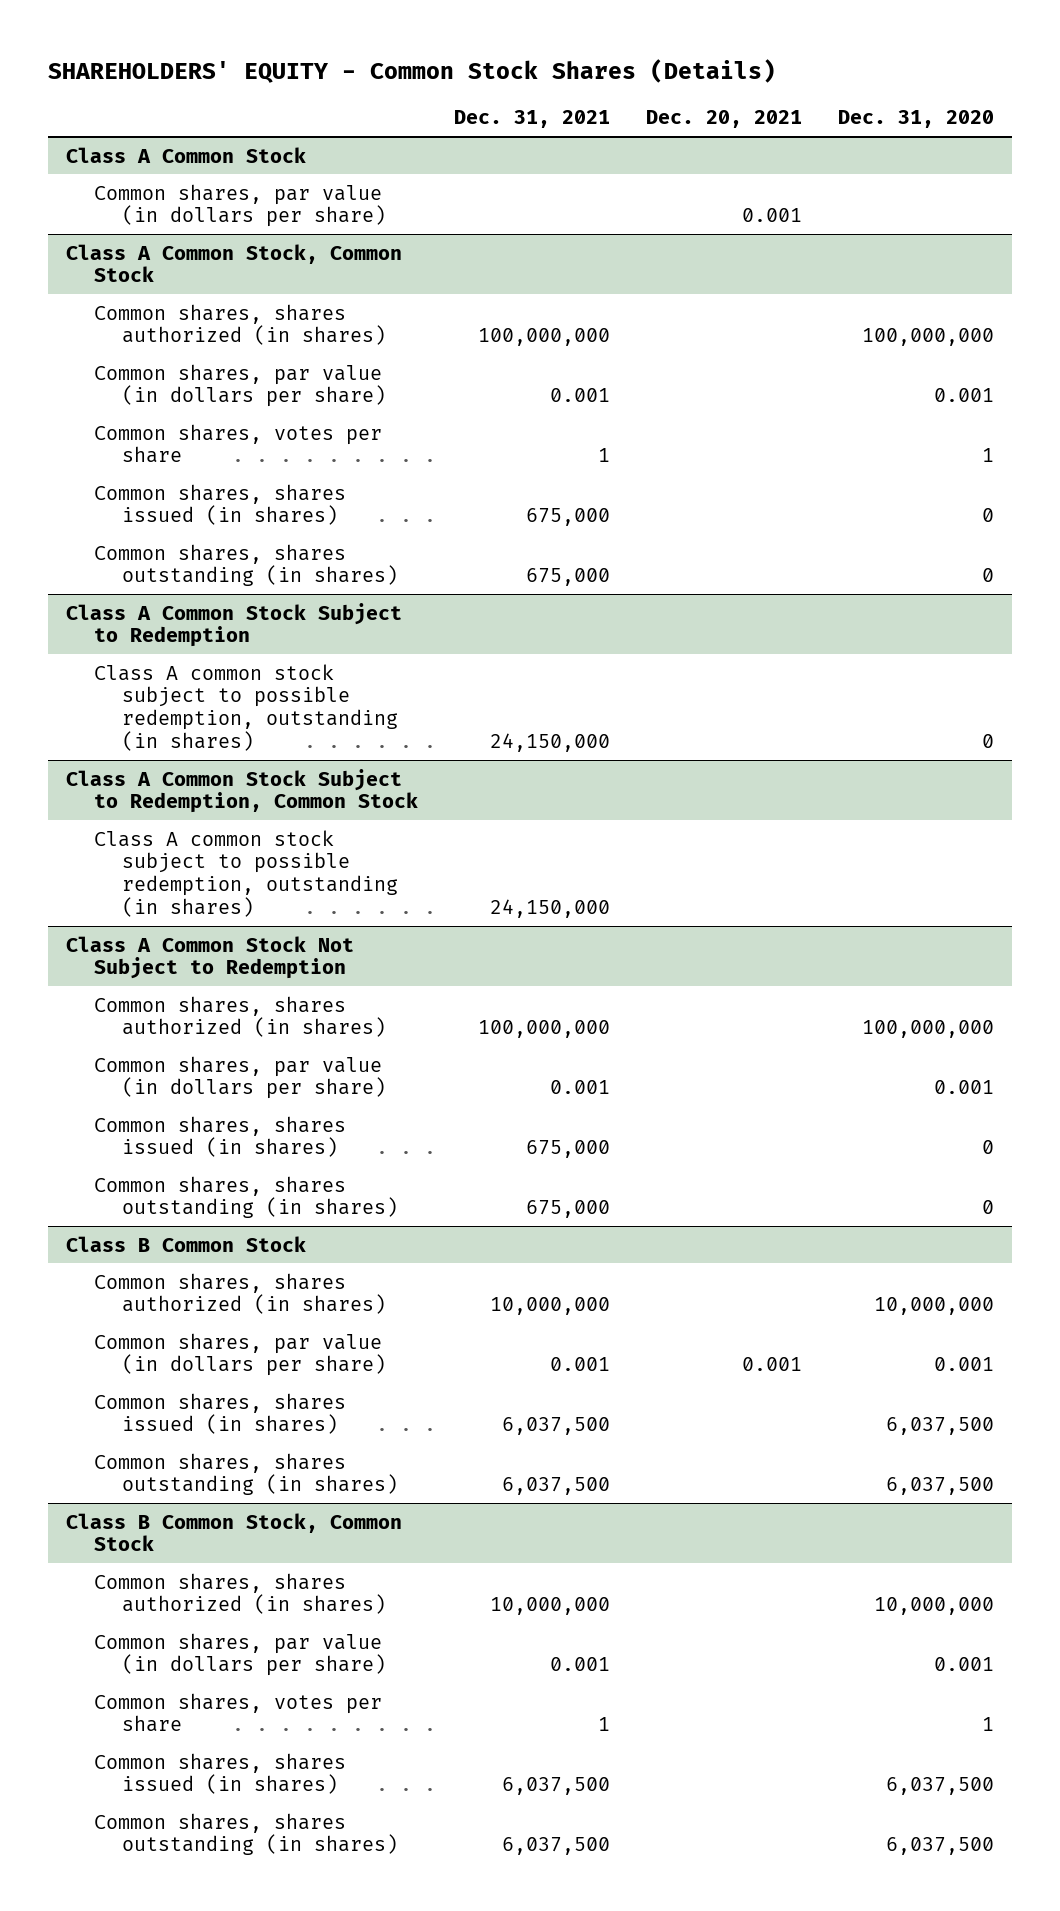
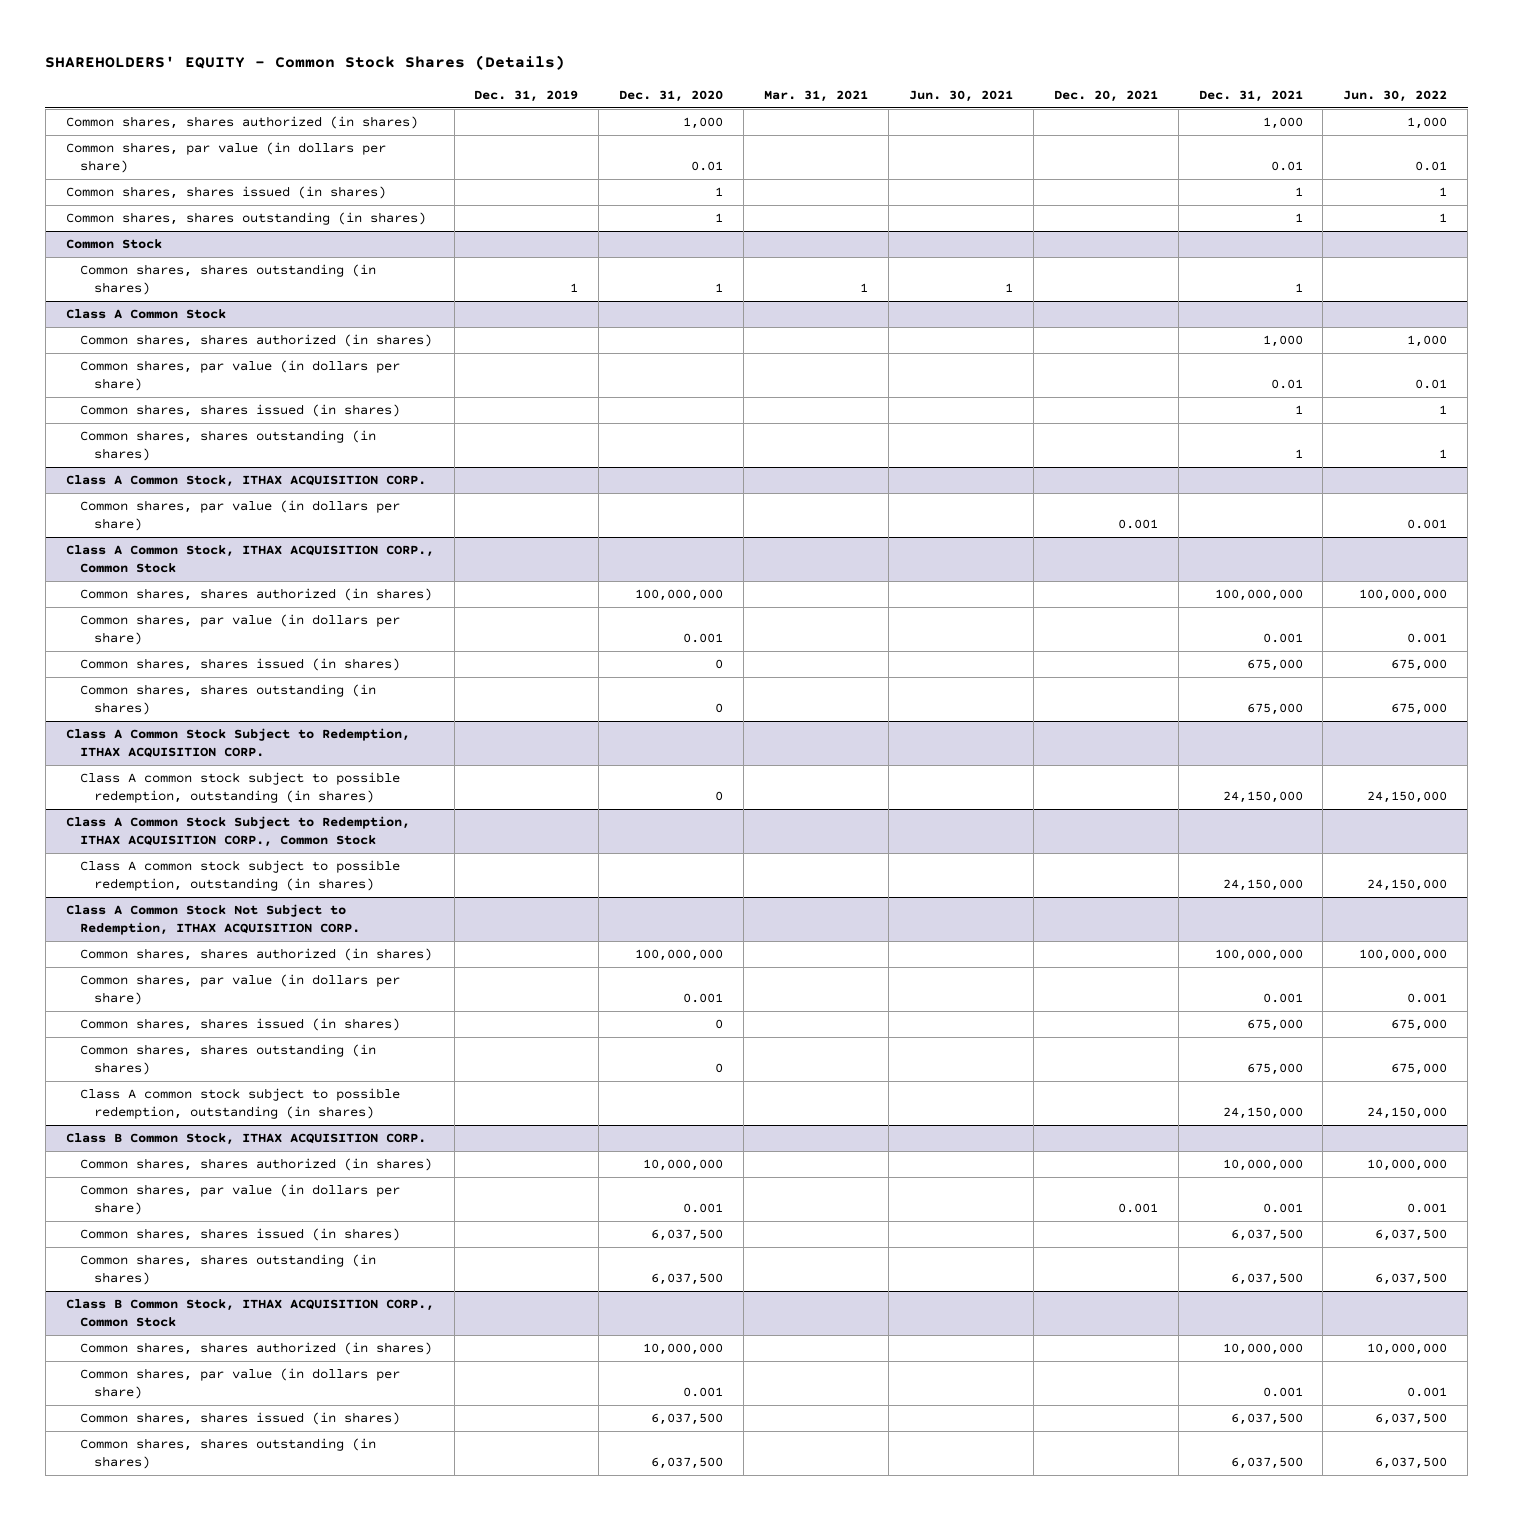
- | Dec. 31, 2021 | Dec. 20, 2021 | Dec. 31, 2020
+ | Dec. 31, 2019 | Dec. 31, 2020 | Mar. 31, 2021 | Jun. 30, 2021 | Dec. 20, 2021 | Dec. 31, 2021 | Jun. 30, 2022
+ Common shares, shares authorized (in shares) | | 1,000 | | | | 1,000 | 1,000
+ Common shares, par value (in dollars per share) | | 0.01 | | | | 0.01 | 0.01
+ Common shares, shares issued (in shares) | | 1 | | | | 1 | 1
+ Common shares, shares outstanding (in shares) | | 1 | | | | 1 | 1
+ Common Stock
+ Common shares, shares outstanding (in shares) | 1 | 1 | 1 | 1 | | 1 |
@ Class A Common Stock
+ Common shares, shares authorized (in shares) | | | | | | 1,000 | 1,000
+ Common shares, par value (in dollars per share) | | | | | | 0.01 | 0.01
+ Common shares, shares issued (in shares) | | | | | | 1 | 1
+ Common shares, shares outstanding (in shares) | | | | | | 1 | 1
+ Class A Common Stock, ITHAX ACQUISITION CORP.
- Class A Common Stock, Common Stock
+ Class A Common Stock, ITHAX ACQUISITION CORP., Common Stock
- Common shares, votes per share | 1 | | 1
- Class A Common Stock Subject to Redemption
+ Class A Common Stock Subject to Redemption, ITHAX ACQUISITION CORP.
- Class A Common Stock Subject to Redemption, Common Stock
+ Class A Common Stock Subject to Redemption, ITHAX ACQUISITION CORP., Common Stock
- Class A Common Stock Not Subject to Redemption
+ Class A Common Stock Not Subject to Redemption, ITHAX ACQUISITION CORP.
- Class B Common Stock
+ Class A common stock subject to possible redemption, outstanding (in shares) | | | | | | 24,150,000 | 24,150,000
+ Class B Common Stock, ITHAX ACQUISITION CORP.
- Class B Common Stock, Common Stock
+ Class B Common Stock, ITHAX ACQUISITION CORP., Common Stock
- Common shares, votes per share | 1 | | 1

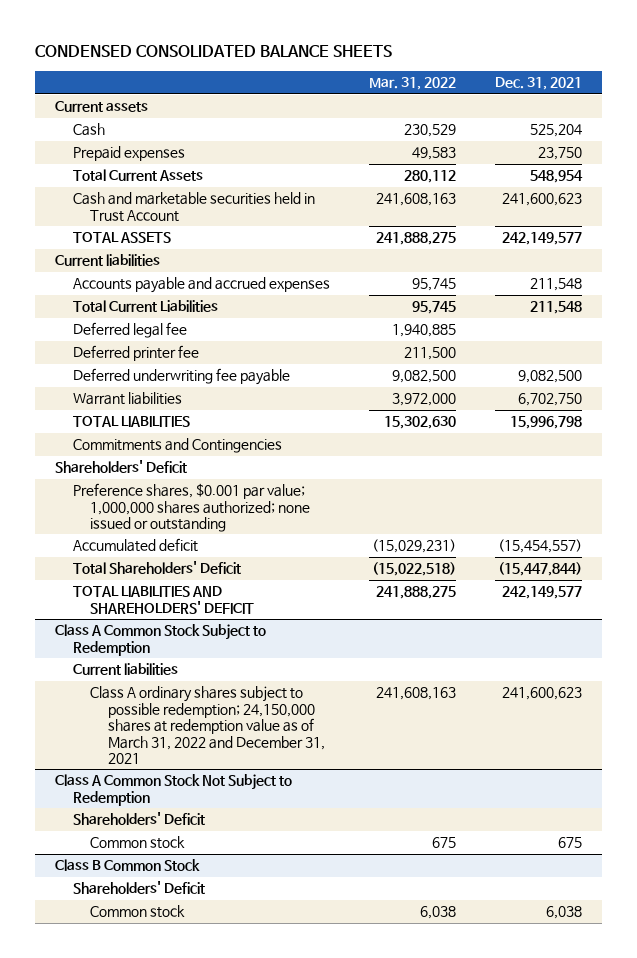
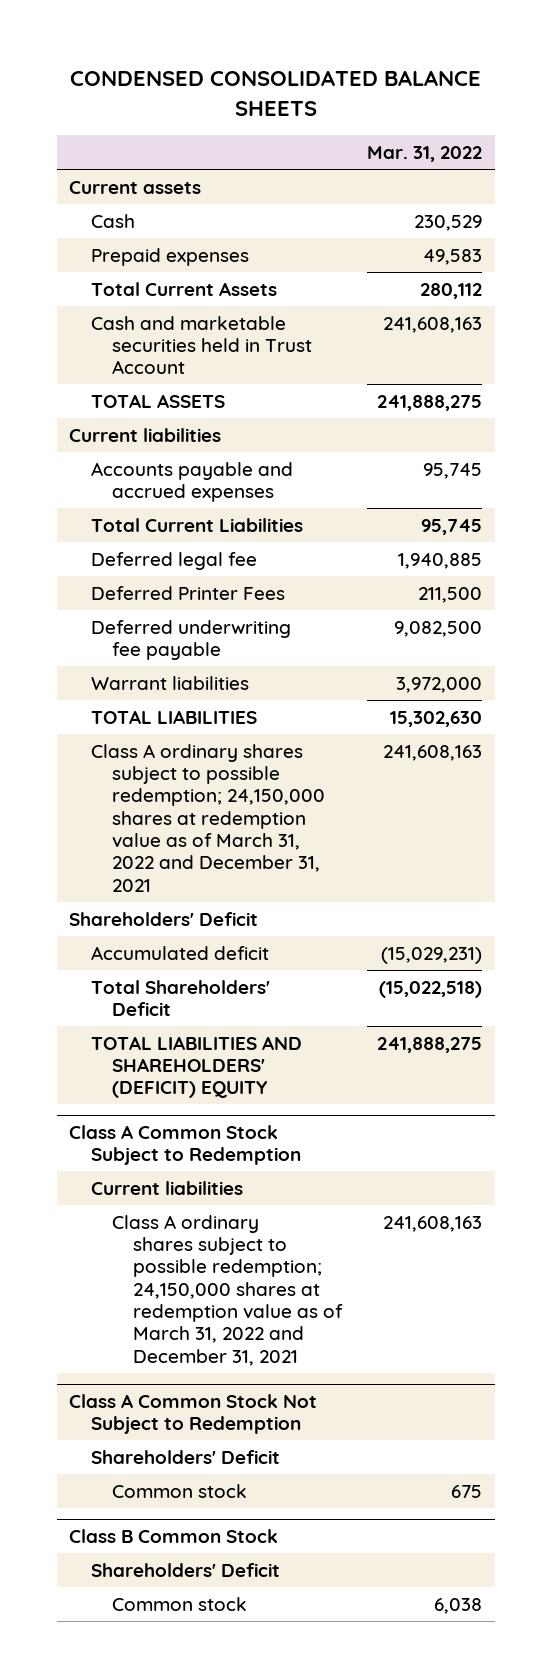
- | Mar. 31, 2022 | Dec. 31, 2021
+ | Mar. 31, 2022
- Deferred printer fee | 211,500 |
+ Deferred Printer Fees | 211,500
- Commitments and Contingencies
+ Class A ordinary shares subject to possible redemption; 24,150,000 shares at redemption value as of March 31, 2022 and December 31, 2021 | 241,608,163
- Preference shares, $0.001 par value; 1,000,000 shares authorized; none issued or outstanding
- TOTAL LIABILITIES AND SHAREHOLDERS' DEFICIT | 241,888,275 | 242,149,577
+ TOTAL LIABILITIES AND SHAREHOLDERS' (DEFICIT) EQUITY | 241,888,275

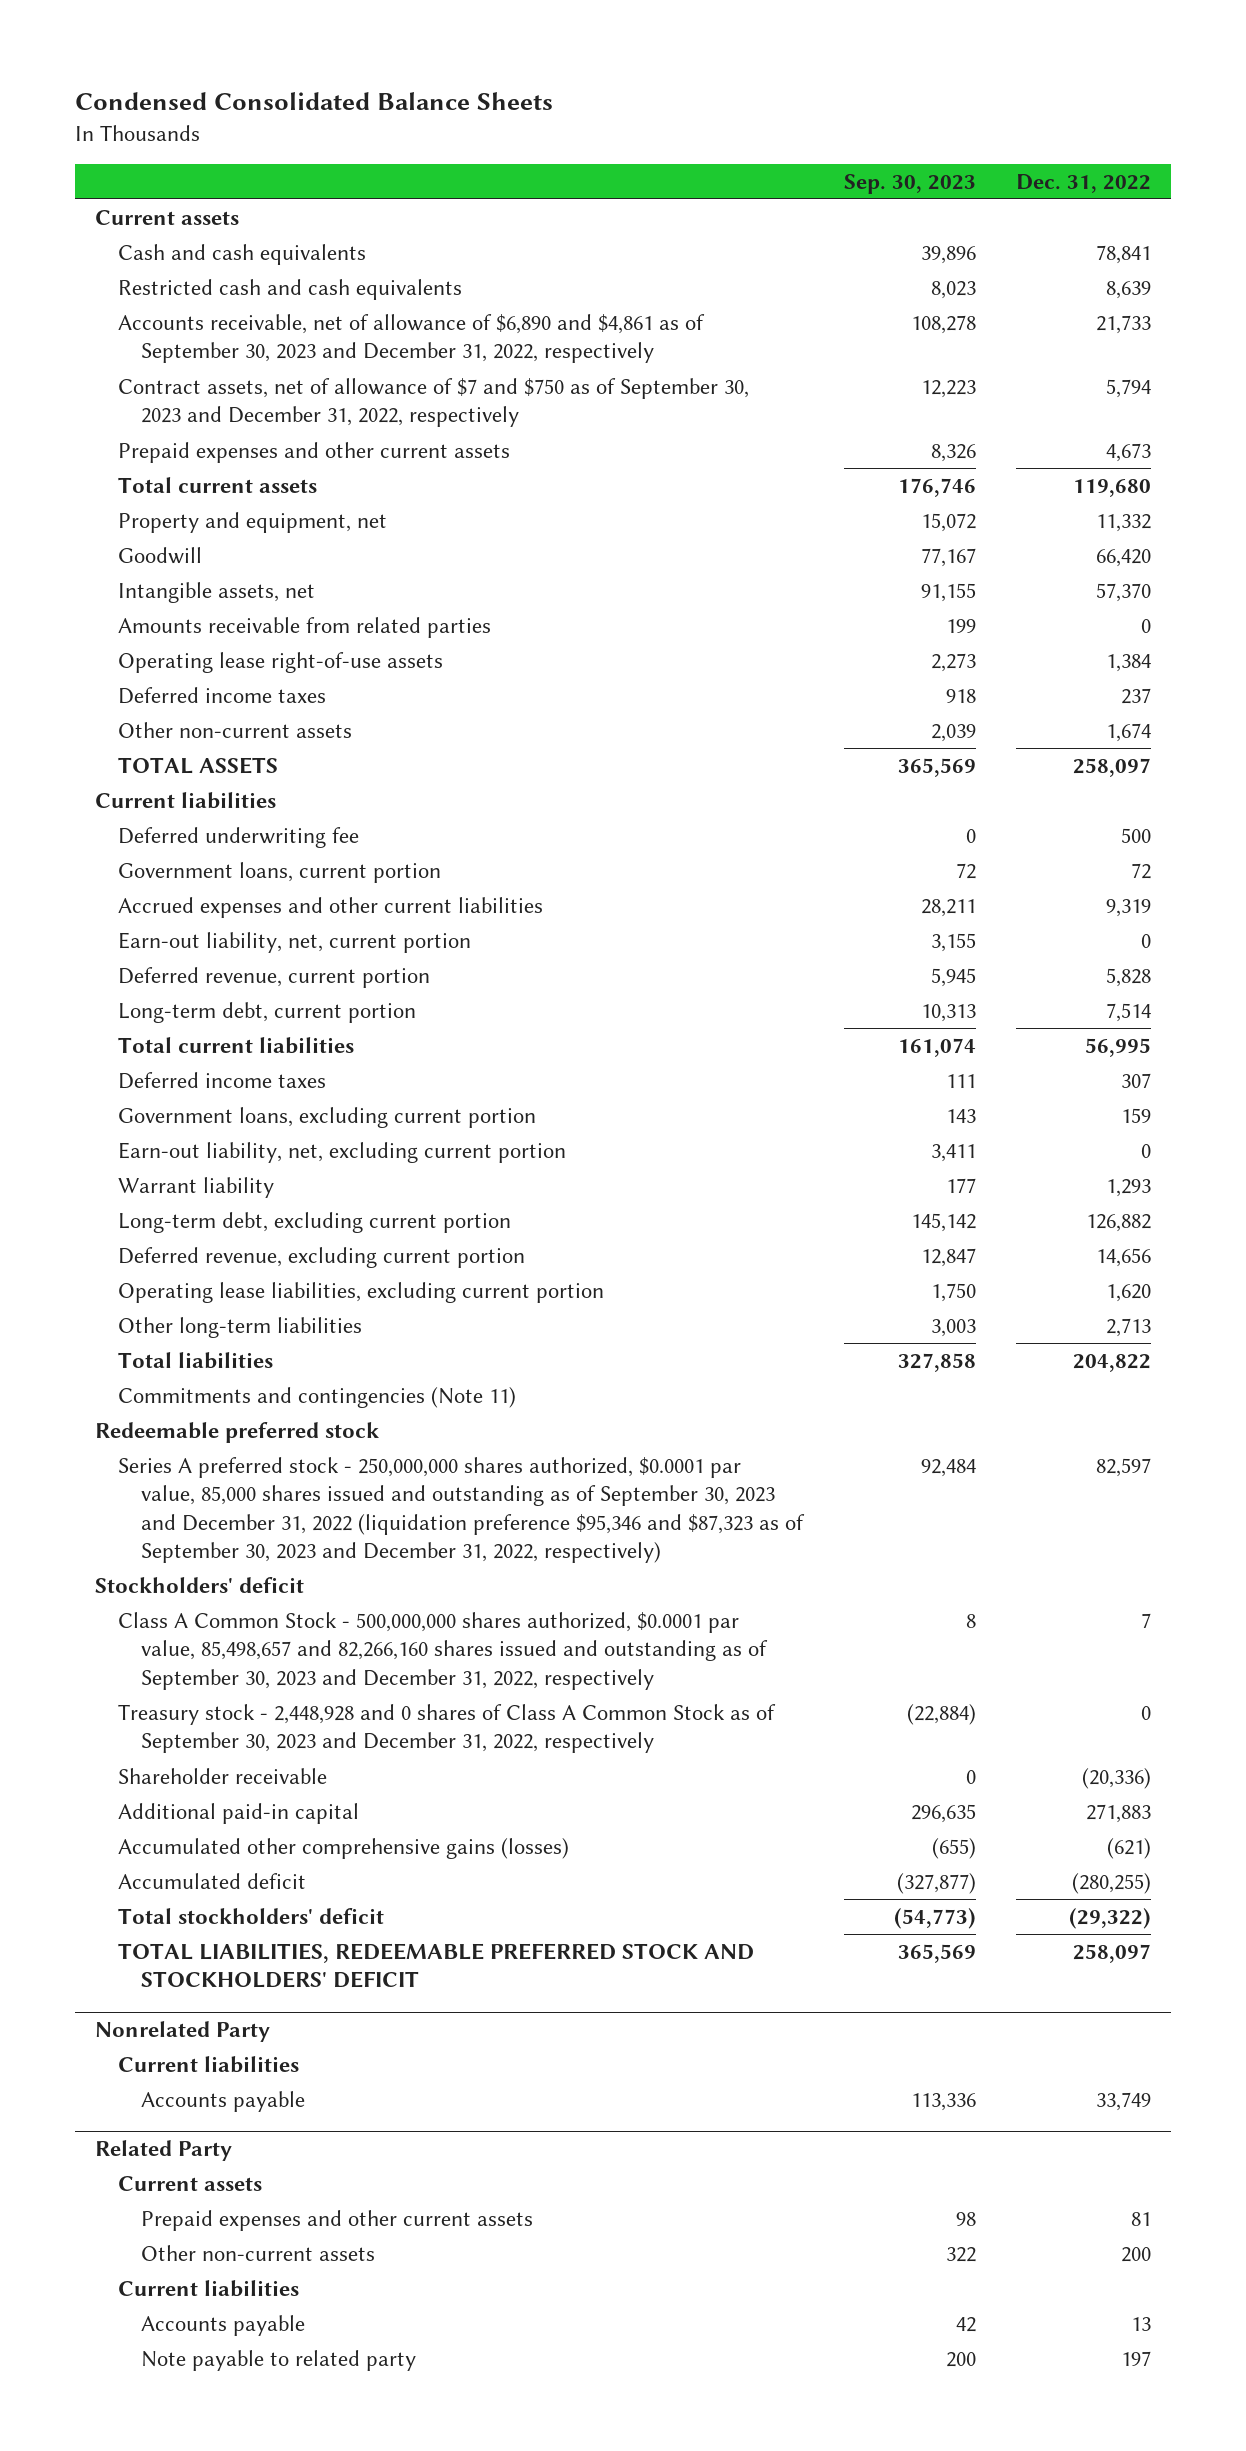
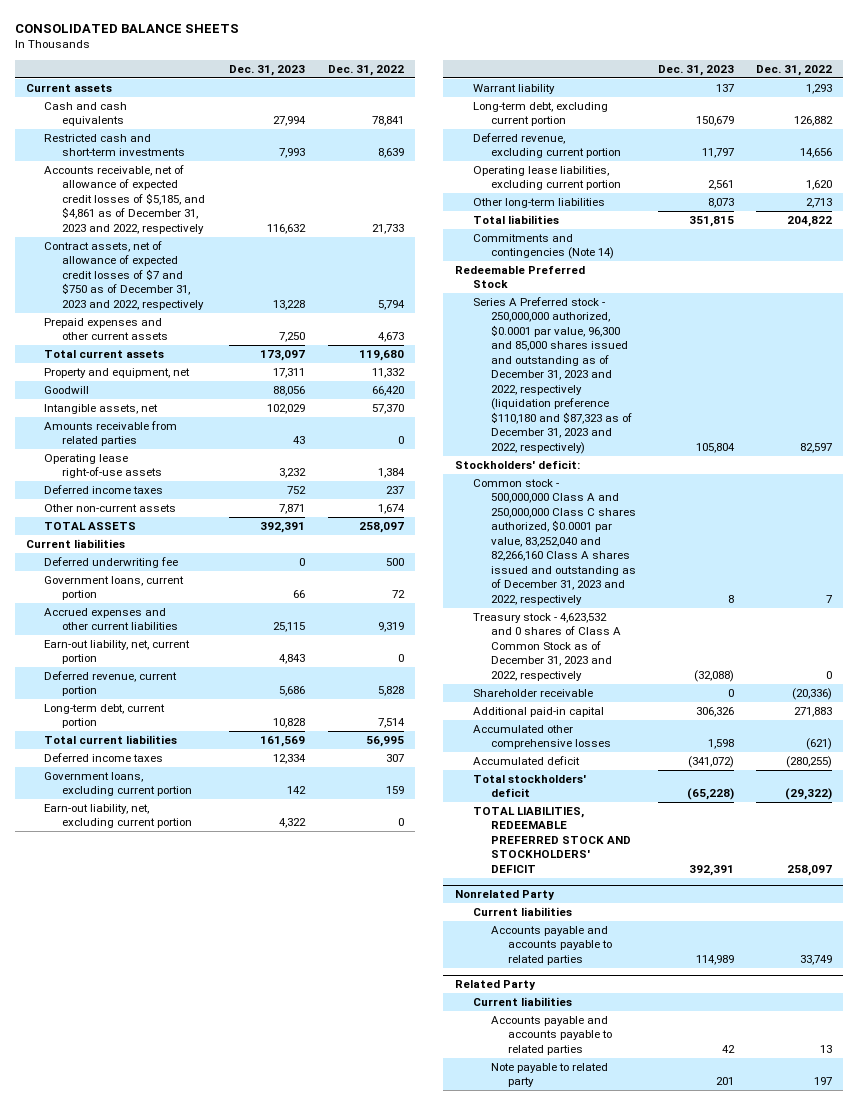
- Condensed Consolidated Balance Sheets
+ CONSOLIDATED BALANCE SHEETS
- | Sep. 30, 2023 | Dec. 31, 2022
+ | Dec. 31, 2023 | Dec. 31, 2022
- Restricted cash and cash equivalents | 8,023 | 8,639
- Accounts receivable, net of allowance of $6,890 and $4,861 as of September 30, 2023 and December 31, 2022, respectively | 108,278 | 21,733
- Contract assets, net of allowance of $7 and $750 as of September 30, 2023 and December 31, 2022, respectively | 12,223 | 5,794
+ Restricted cash and short-term investments | 7,993 | 8,639
+ Accounts receivable, net of allowance of expected credit losses of $5,185, and $4,861 as of December 31, 2023 and 2022, respectively | 116,632 | 21,733
+ Contract assets, net of allowance of expected credit losses of $7 and $750 as of December 31, 2023 and 2022, respectively | 13,228 | 5,794
- Commitments and contingencies (Note 11)
- Redeemable preferred stock
- Series A preferred stock - 250,000,000 shares authorized, $0.0001 par value, 85,000 shares issued and outstanding as of September 30, 2023 and December 31, 2022 (liquidation preference $95,346 and $87,323 as of September 30, 2023 and December 31, 2022, respectively) | 92,484 | 82,597
- Stockholders' deficit
- Class A Common Stock - 500,000,000 shares authorized, $0.0001 par value, 85,498,657 and 82,266,160 shares issued and outstanding as of September 30, 2023 and December 31, 2022, respectively | 8 | 7
- Treasury stock - 2,448,928 and 0 shares of Class A Common Stock as of September 30, 2023 and December 31, 2022, respectively | (22,884) | 0
+ Commitments and contingencies (Note 14)
+ Redeemable Preferred Stock
+ Series A Preferred stock - 250,000,000 authorized, $0.0001 par value, 96,300 and 85,000 shares issued and outstanding as of December 31, 2023 and 2022, respectively (liquidation preference $110,180 and $87,323 as of December 31, 2023 and 2022, respectively) | 105,804 | 82,597
+ Stockholders' deficit:
+ Common stock - 500,000,000 Class A and 250,000,000 Class C shares authorized, $0.0001 par value, 83,252,040 and 82,266,160 Class A shares issued and outstanding as of December 31, 2023 and 2022, respectively | 8 | 7
+ Treasury stock - 4,623,532 and 0 shares of Class A Common Stock as of December 31, 2023 and 2022, respectively | (32,088) | 0
- Accumulated other comprehensive gains (losses) | (655) | (621)
+ Accumulated other comprehensive losses | 1,598 | (621)
@ Nonrelated Party
- Accounts payable | 113,336 | 33,749
+ Accounts payable and accounts payable to related parties | 114,989 | 33,749
@ Related Party
- Current assets
- Prepaid expenses and other current assets | 98 | 81
- Other non-current assets | 322 | 200
- Accounts payable | 42 | 13
+ Accounts payable and accounts payable to related parties | 42 | 13

